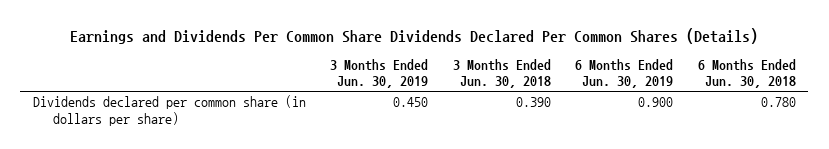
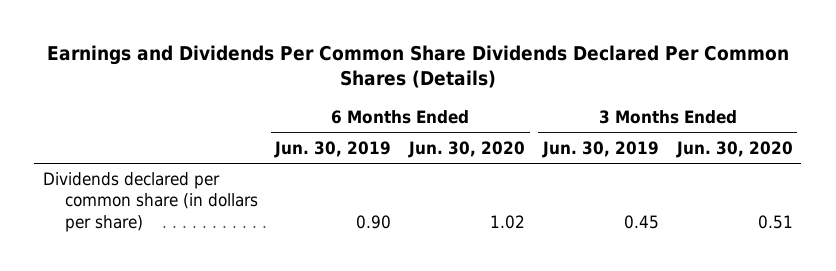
- | 3 Months Ended Jun. 30, 2019 | 3 Months Ended Jun. 30, 2018 | 6 Months Ended Jun. 30, 2019 | 6 Months Ended Jun. 30, 2018
+ | 6 Months Ended Jun. 30, 2019 | 6 Months Ended Jun. 30, 2020 | 3 Months Ended Jun. 30, 2019 | 3 Months Ended Jun. 30, 2020
- Dividends declared per common share (in dollars per share) | 0.450 | 0.390 | 0.900 | 0.780
+ Dividends declared per common share (in dollars per share) | 0.90 | 1.02 | 0.45 | 0.51

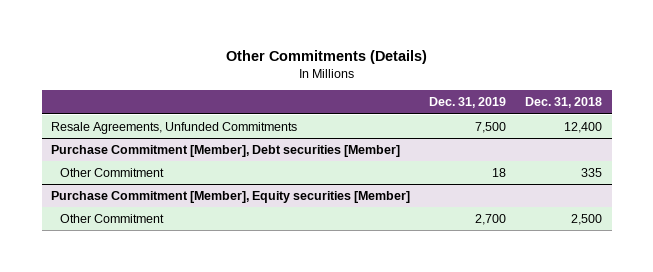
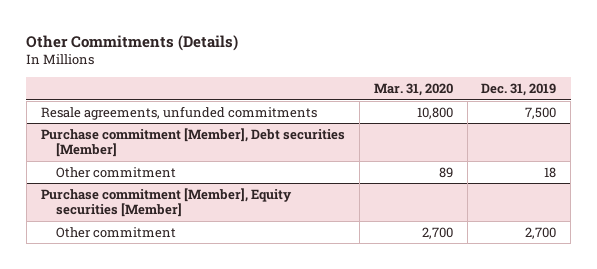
- | Dec. 31, 2019 | Dec. 31, 2018
+ | Mar. 31, 2020 | Dec. 31, 2019
- Resale Agreements, Unfunded Commitments | 7,500 | 12,400
- Purchase Commitment [Member], Debt securities [Member]
- Other Commitment | 18 | 335
- Purchase Commitment [Member], Equity securities [Member]
- Other Commitment | 2,700 | 2,500
+ Resale agreements, unfunded commitments | 10,800 | 7,500
+ Purchase commitment [Member], Debt securities [Member]
+ Other commitment | 89 | 18
+ Purchase commitment [Member], Equity securities [Member]
+ Other commitment | 2,700 | 2,700

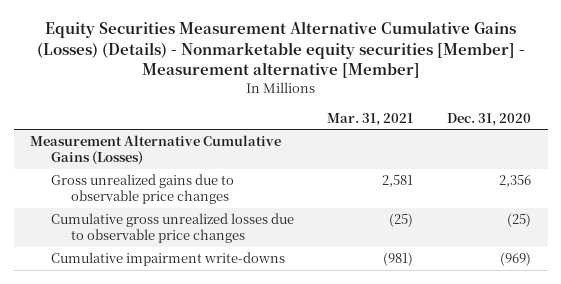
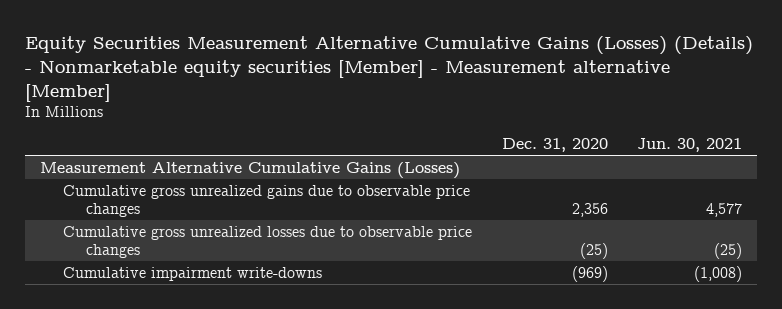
- | Mar. 31, 2021 | Dec. 31, 2020
+ | Dec. 31, 2020 | Jun. 30, 2021
- Gross unrealized gains due to observable price changes | 2,581 | 2,356
+ Cumulative gross unrealized gains due to observable price changes | 2,356 | 4,577

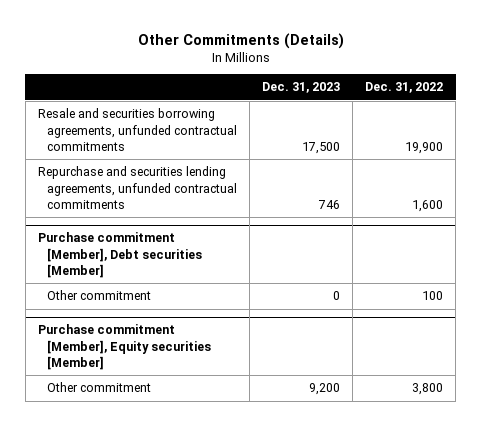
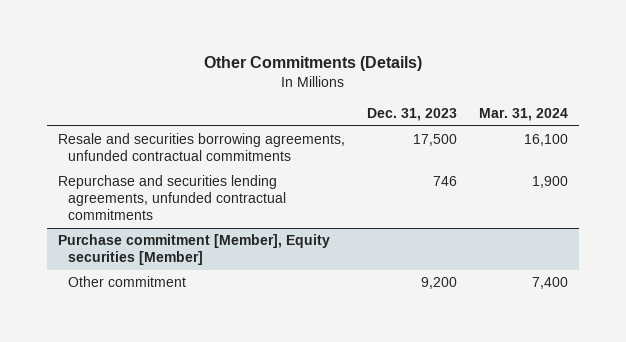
- | Dec. 31, 2023 | Dec. 31, 2022
+ | Dec. 31, 2023 | Mar. 31, 2024
- Purchase commitment [Member], Debt securities [Member]
- Other commitment | 0 | 100

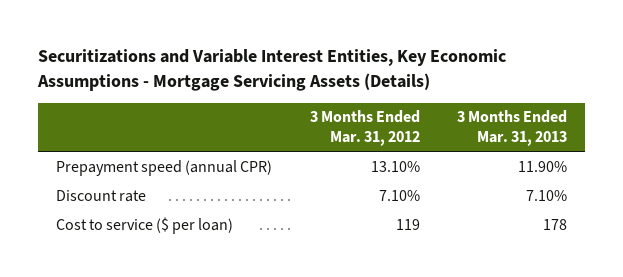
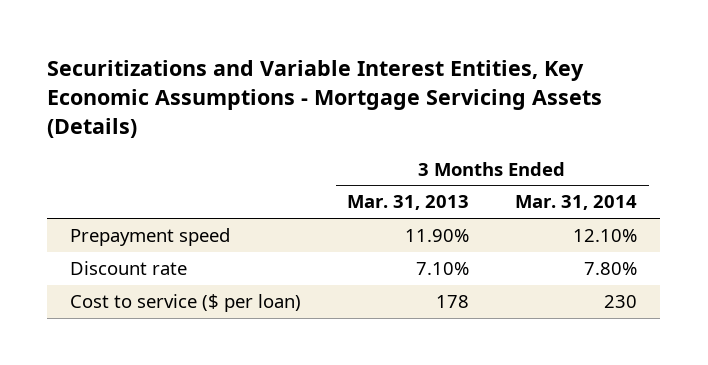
- | 3 Months Ended Mar. 31, 2012 | 3 Months Ended Mar. 31, 2013
+ | 3 Months Ended Mar. 31, 2013 | 3 Months Ended Mar. 31, 2014
- Prepayment speed (annual CPR) | 13.10% | 11.90%
+ Prepayment speed | 11.90% | 12.10%

